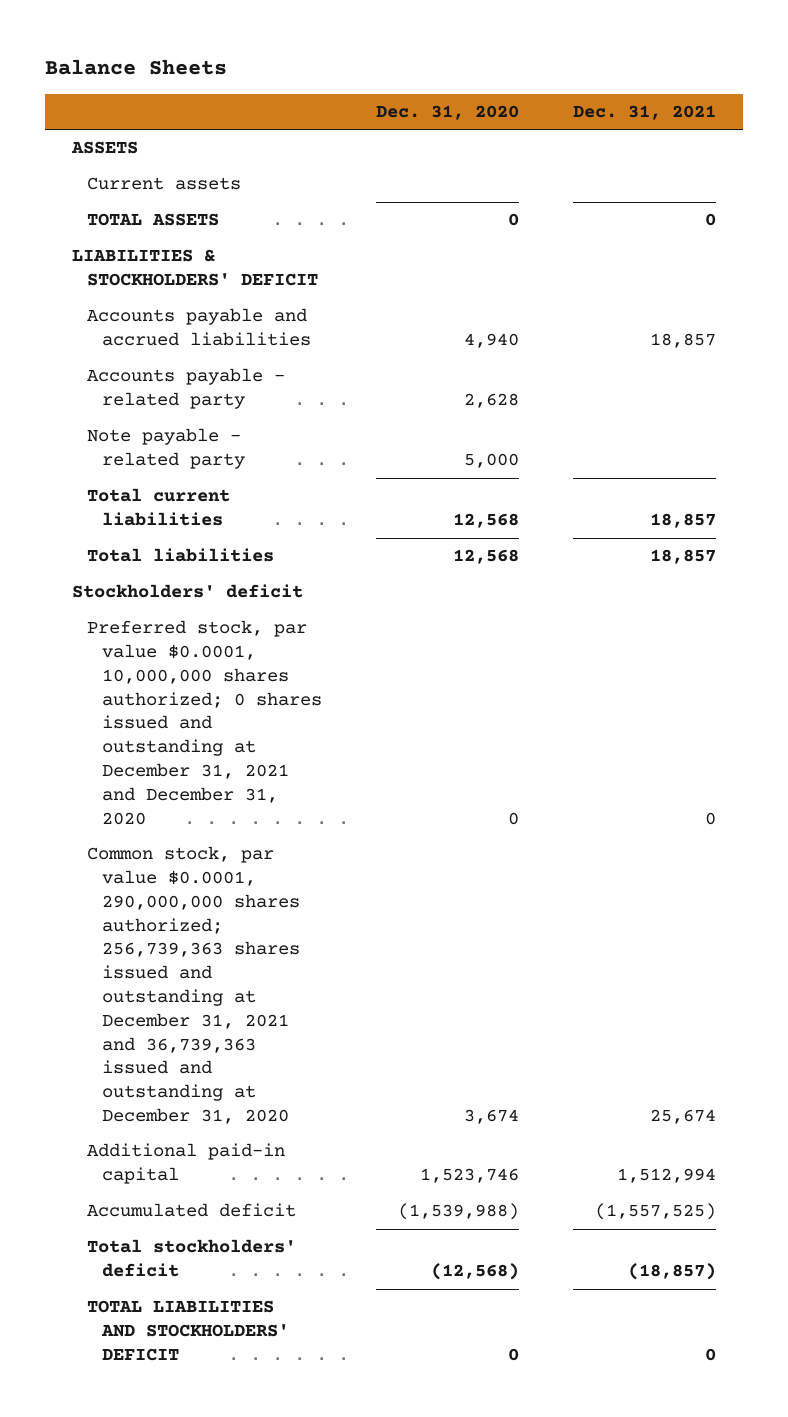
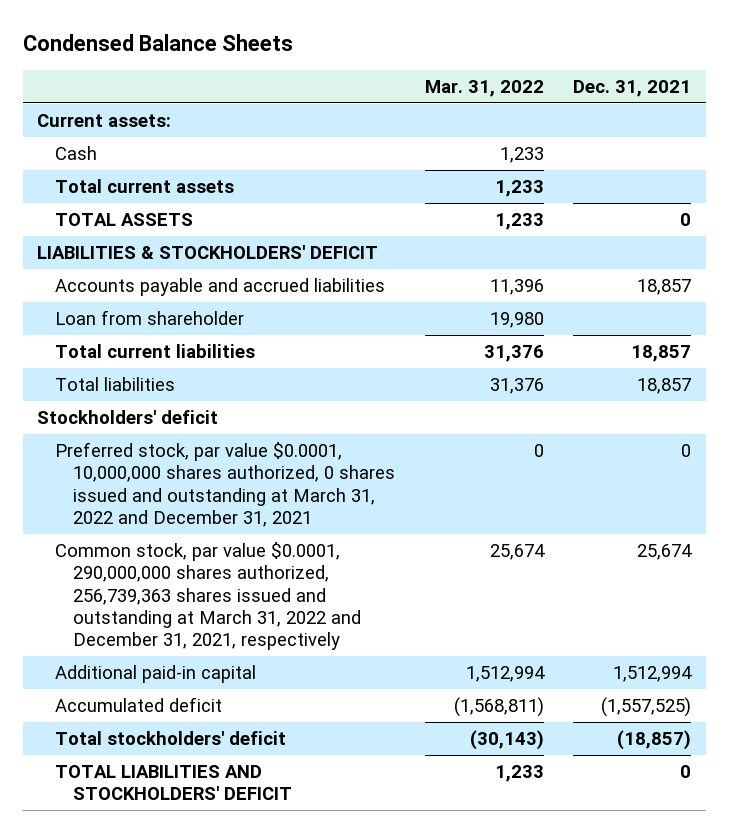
- Balance Sheets
+ Condensed Balance Sheets
- | Dec. 31, 2020 | Dec. 31, 2021
+ | Mar. 31, 2022 | Dec. 31, 2021
- ASSETS
- Current assets
+ Current assets:
+ Cash | 1,233 |
+ Total current assets | 1,233 |
- Accounts payable - related party | 2,628 |
- Note payable - related party | 5,000 |
+ Loan from shareholder | 19,980 |
- Preferred stock, par value $0.0001, 10,000,000 shares authorized; 0 shares issued and outstanding at December 31, 2021 and December 31, 2020 | 0 | 0
- Common stock, par value $0.0001, 290,000,000 shares authorized; 256,739,363 shares issued and outstanding at December 31, 2021 and 36,739,363 issued and outstanding at December 31, 2020 | 3,674 | 25,674
+ Preferred stock, par value $0.0001, 10,000,000 shares authorized, 0 shares issued and outstanding at March 31, 2022 and December 31, 2021 | 0 | 0
+ Common stock, par value $0.0001, 290,000,000 shares authorized, 256,739,363 shares issued and outstanding at March 31, 2022 and December 31, 2021, respectively | 25,674 | 25,674

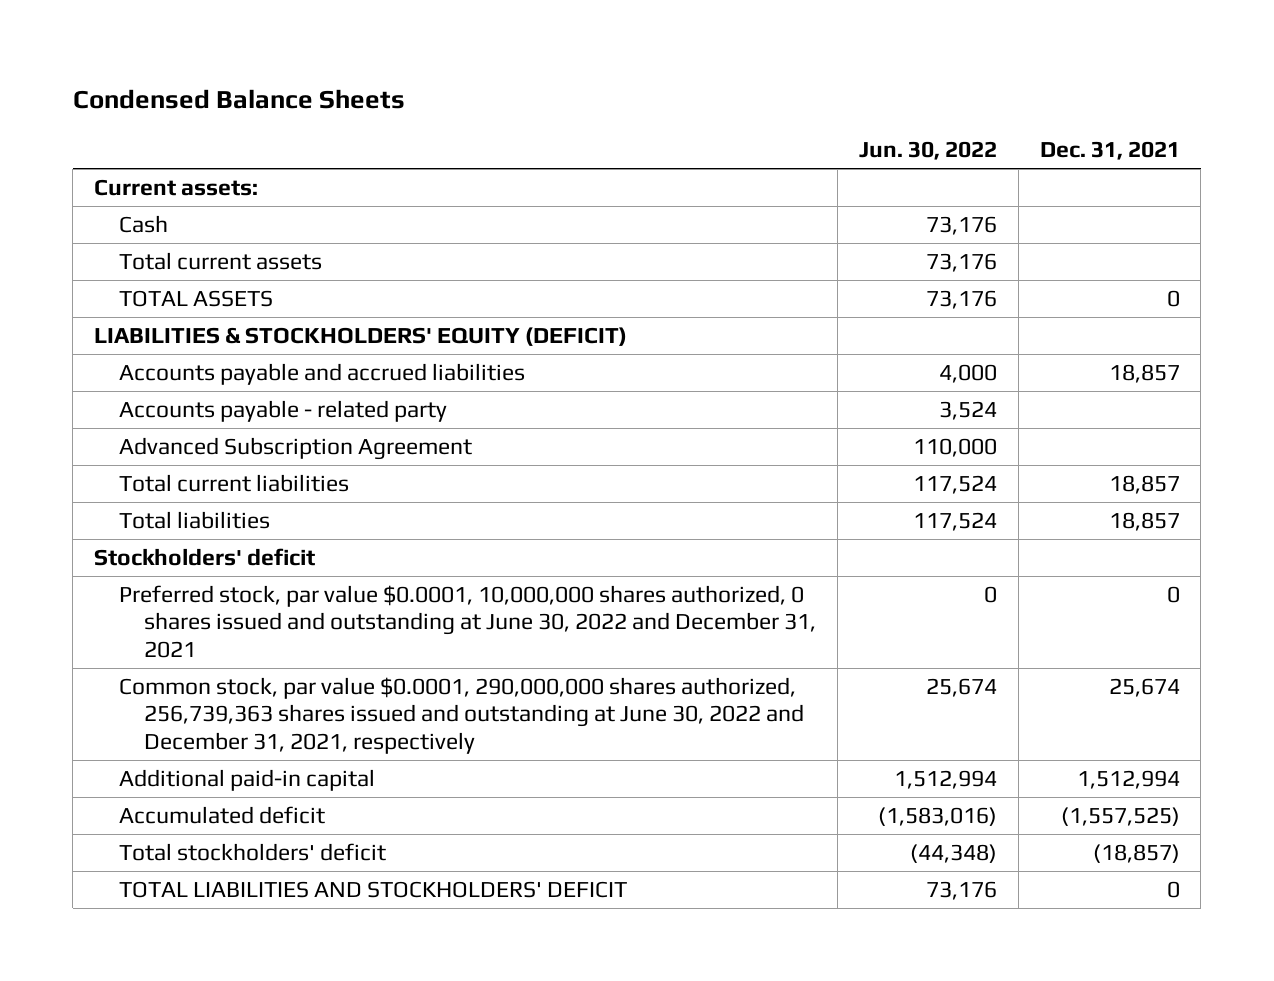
- | Mar. 31, 2022 | Dec. 31, 2021
+ | Jun. 30, 2022 | Dec. 31, 2021
- LIABILITIES & STOCKHOLDERS' DEFICIT
+ LIABILITIES & STOCKHOLDERS' EQUITY (DEFICIT)
- Loan from shareholder | 19,980 |
+ Accounts payable - related party | 3,524 |
+ Advanced Subscription Agreement | 110,000 |
- Preferred stock, par value $0.0001, 10,000,000 shares authorized, 0 shares issued and outstanding at March 31, 2022 and December 31, 2021 | 0 | 0
- Common stock, par value $0.0001, 290,000,000 shares authorized, 256,739,363 shares issued and outstanding at March 31, 2022 and December 31, 2021, respectively | 25,674 | 25,674
+ Preferred stock, par value $0.0001, 10,000,000 shares authorized, 0 shares issued and outstanding at June 30, 2022 and December 31, 2021 | 0 | 0
+ Common stock, par value $0.0001, 290,000,000 shares authorized, 256,739,363 shares issued and outstanding at June 30, 2022 and December 31, 2021, respectively | 25,674 | 25,674

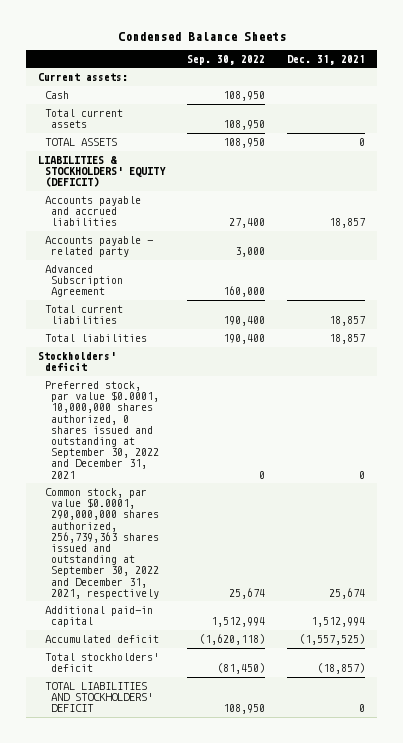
- | Jun. 30, 2022 | Dec. 31, 2021
+ | Sep. 30, 2022 | Dec. 31, 2021
- Preferred stock, par value $0.0001, 10,000,000 shares authorized, 0 shares issued and outstanding at June 30, 2022 and December 31, 2021 | 0 | 0
- Common stock, par value $0.0001, 290,000,000 shares authorized, 256,739,363 shares issued and outstanding at June 30, 2022 and December 31, 2021, respectively | 25,674 | 25,674
+ Preferred stock, par value $0.0001, 10,000,000 shares authorized, 0 shares issued and outstanding at September 30, 2022 and December 31, 2021 | 0 | 0
+ Common stock, par value $0.0001, 290,000,000 shares authorized, 256,739,363 shares issued and outstanding at September 30, 2022 and December 31, 2021, respectively | 25,674 | 25,674

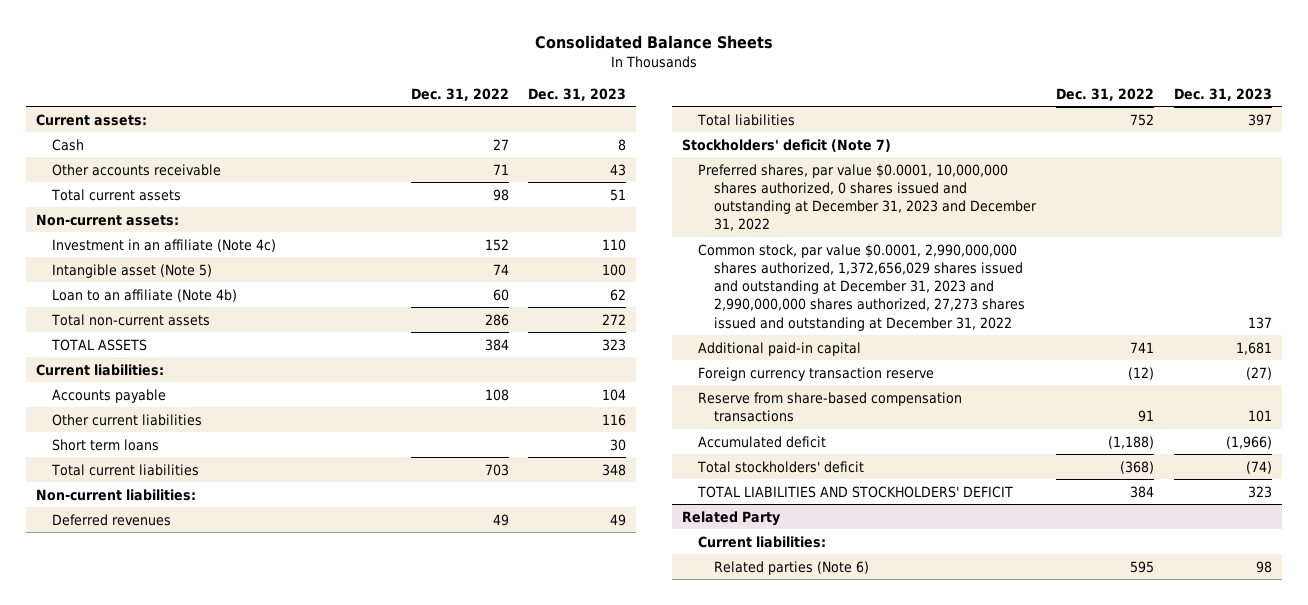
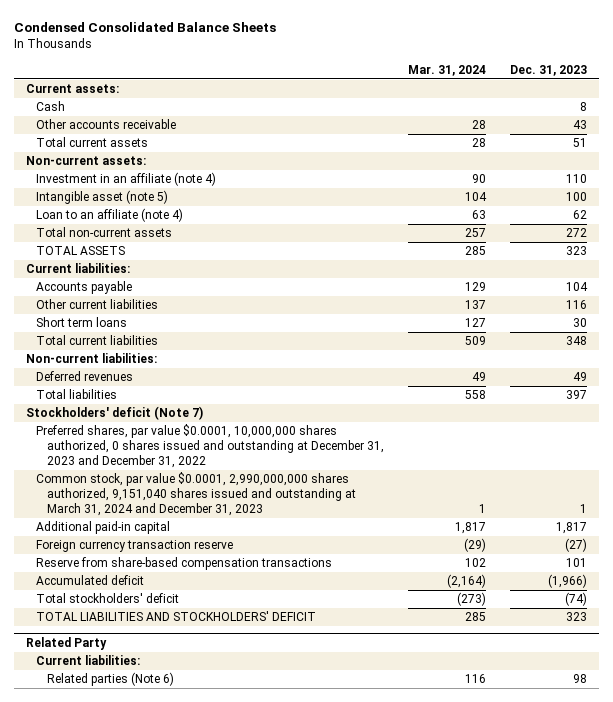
- Consolidated Balance Sheets
+ Condensed Consolidated Balance Sheets
- | Dec. 31, 2022 | Dec. 31, 2023
+ | Mar. 31, 2024 | Dec. 31, 2023
- Investment in an affiliate (Note 4c) | 152 | 110
- Intangible asset (Note 5) | 74 | 100
- Loan to an affiliate (Note 4b) | 60 | 62
+ Investment in an affiliate (note 4) | 90 | 110
+ Intangible asset (note 5) | 104 | 100
+ Loan to an affiliate (note 4) | 63 | 62
- Common stock, par value $0.0001, 2,990,000,000 shares authorized, 1,372,656,029 shares issued and outstanding at December 31, 2023 and 2,990,000,000 shares authorized, 27,273 shares issued and outstanding at December 31, 2022 | | 137
- Additional paid-in capital | 741 | 1,681
+ Common stock, par value $0.0001, 2,990,000,000 shares authorized, 9,151,040 shares issued and outstanding at March 31, 2024 and December 31, 2023 | 1 | 1
+ Additional paid-in capital | 1,817 | 1,817

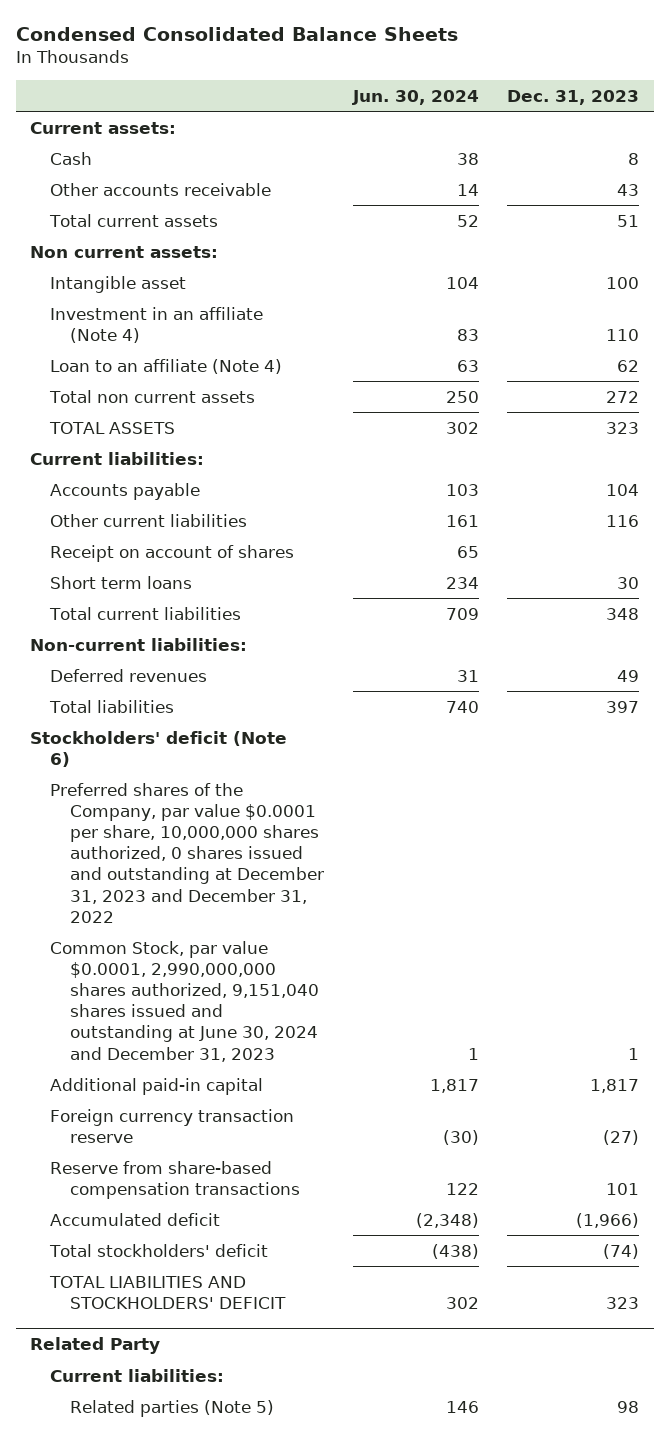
- | Mar. 31, 2024 | Dec. 31, 2023
+ | Jun. 30, 2024 | Dec. 31, 2023
- Non-current assets:
- Investment in an affiliate (note 4) | 90 | 110
- Intangible asset (note 5) | 104 | 100
- Loan to an affiliate (note 4) | 63 | 62
- Total non-current assets | 257 | 272
+ Non current assets:
+ Intangible asset | 104 | 100
+ Investment in an affiliate (Note 4) | 83 | 110
+ Loan to an affiliate (Note 4) | 63 | 62
+ Total non current assets | 250 | 272
+ Receipt on account of shares | 65 |
- Stockholders' deficit (Note 7)
- Preferred shares, par value $0.0001, 10,000,000 shares authorized, 0 shares issued and outstanding at December 31, 2023 and December 31, 2022
- Common stock, par value $0.0001, 2,990,000,000 shares authorized, 9,151,040 shares issued and outstanding at March 31, 2024 and December 31, 2023 | 1 | 1
+ Stockholders' deficit (Note 6)
+ Preferred shares of the Company, par value $0.0001 per share, 10,000,000 shares authorized, 0 shares issued and outstanding at December 31, 2023 and December 31, 2022
+ Common Stock, par value $0.0001, 2,990,000,000 shares authorized, 9,151,040 shares issued and outstanding at June 30, 2024 and December 31, 2023 | 1 | 1
@ Related Party
- Related parties (Note 6) | 116 | 98
+ Related parties (Note 5) | 146 | 98

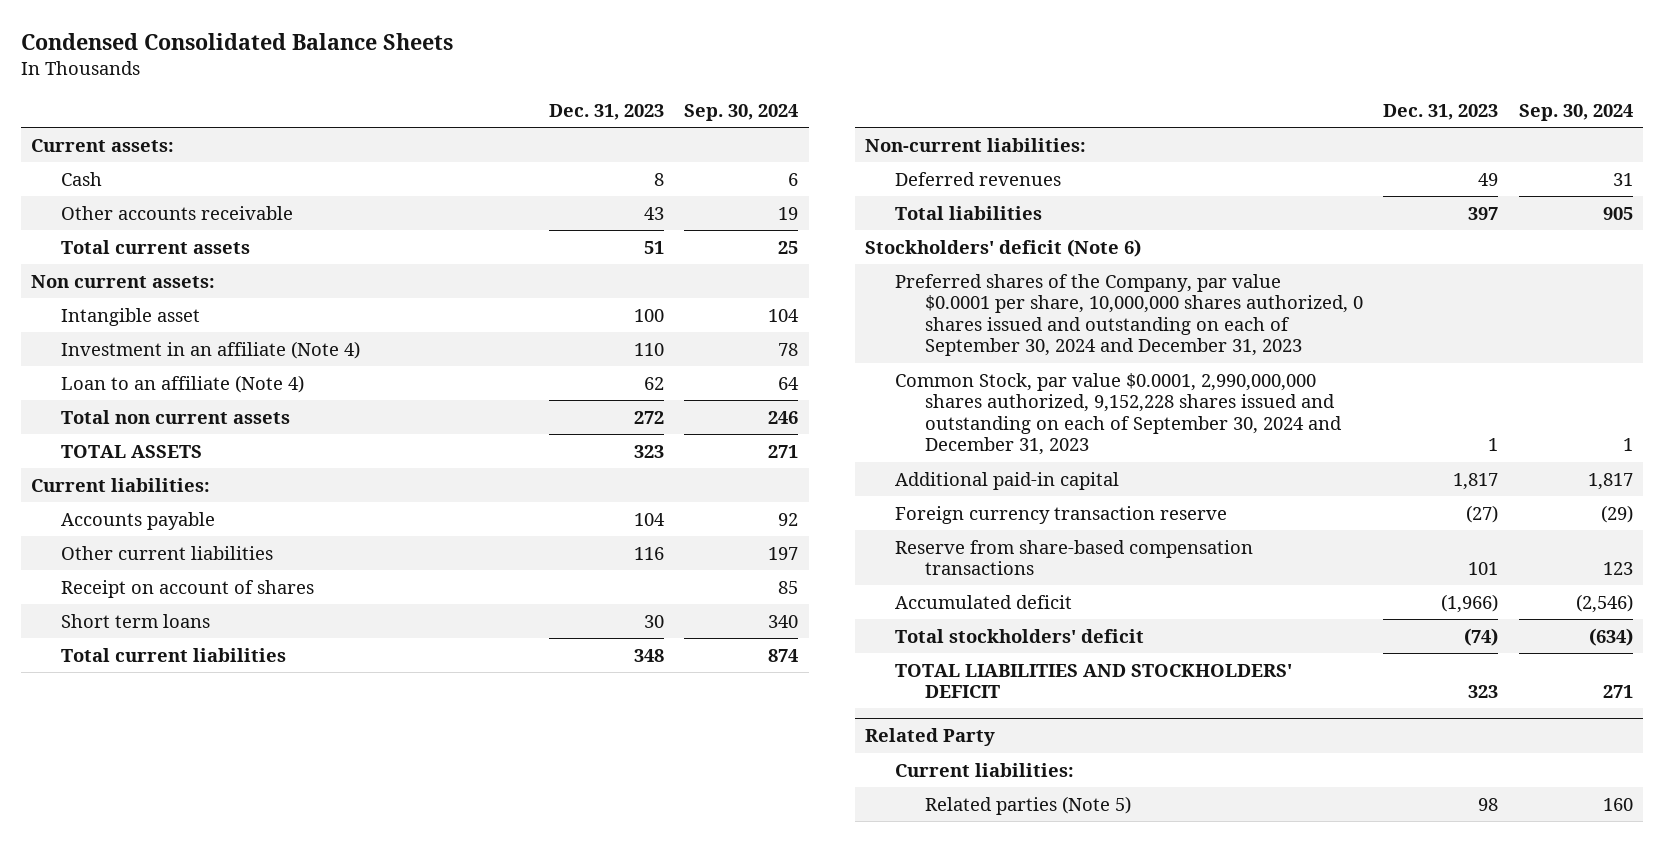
- | Jun. 30, 2024 | Dec. 31, 2023
+ | Dec. 31, 2023 | Sep. 30, 2024
- Preferred shares of the Company, par value $0.0001 per share, 10,000,000 shares authorized, 0 shares issued and outstanding at December 31, 2023 and December 31, 2022
- Common Stock, par value $0.0001, 2,990,000,000 shares authorized, 9,151,040 shares issued and outstanding at June 30, 2024 and December 31, 2023 | 1 | 1
+ Preferred shares of the Company, par value $0.0001 per share, 10,000,000 shares authorized, 0 shares issued and outstanding on each of September 30, 2024 and December 31, 2023
+ Common Stock, par value $0.0001, 2,990,000,000 shares authorized, 9,152,228 shares issued and outstanding on each of September 30, 2024 and December 31, 2023 | 1 | 1

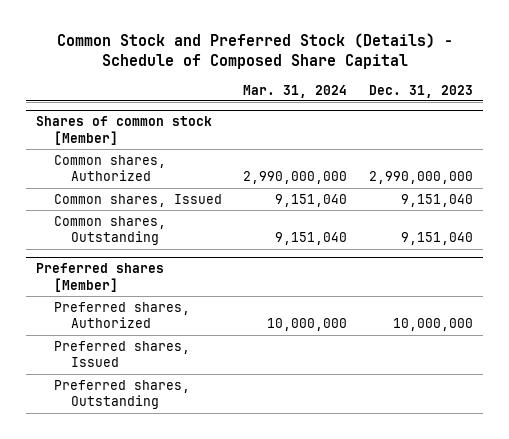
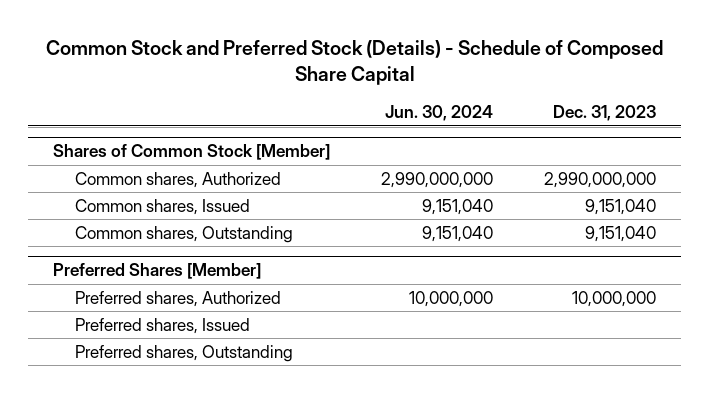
- | Mar. 31, 2024 | Dec. 31, 2023
+ | Jun. 30, 2024 | Dec. 31, 2023
- Shares of common stock [Member]
+ Shares of Common Stock [Member]
- Preferred shares [Member]
+ Preferred Shares [Member]

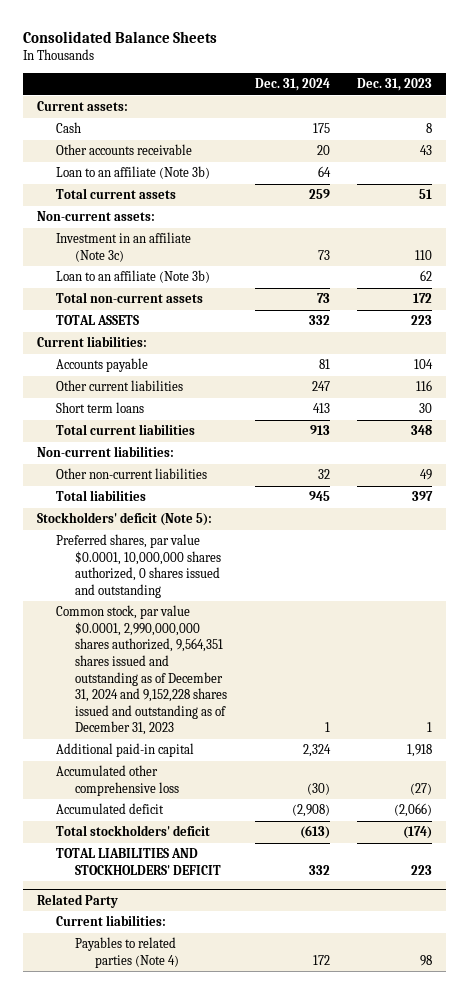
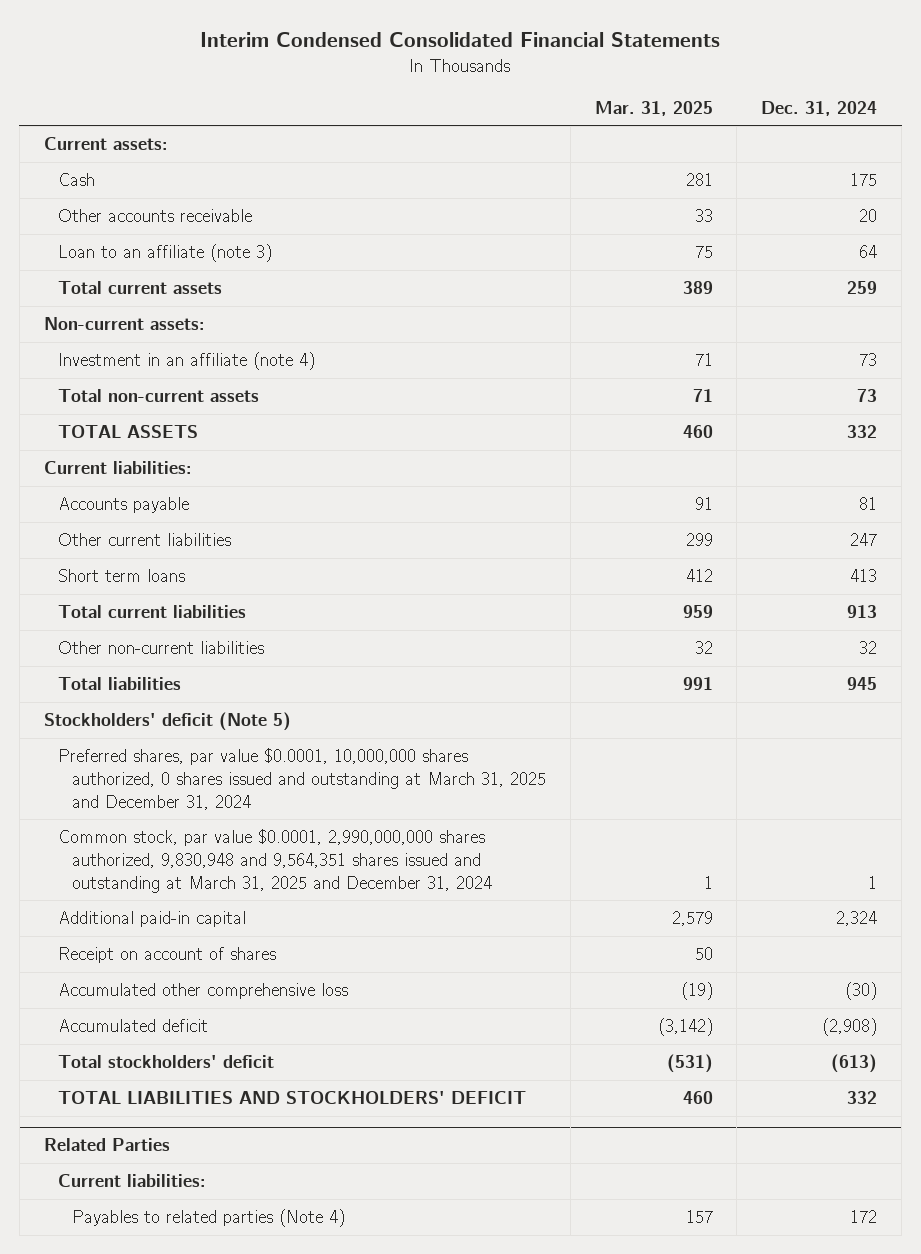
- Consolidated Balance Sheets
+ Interim Condensed Consolidated Financial Statements
- | Dec. 31, 2024 | Dec. 31, 2023
+ | Mar. 31, 2025 | Dec. 31, 2024
- Loan to an affiliate (Note 3b) | 64 |
+ Loan to an affiliate (note 3) | 75 | 64
- Investment in an affiliate (Note 3c) | 73 | 110
- Loan to an affiliate (Note 3b) | | 62
+ Investment in an affiliate (note 4) | 71 | 73
- Non-current liabilities:
- Stockholders' deficit (Note 5):
- Preferred shares, par value $0.0001, 10,000,000 shares authorized, 0 shares issued and outstanding
- Common stock, par value $0.0001, 2,990,000,000 shares authorized, 9,564,351 shares issued and outstanding as of December 31, 2024 and 9,152,228 shares issued and outstanding as of December 31, 2023 | 1 | 1
+ Stockholders' deficit (Note 5)
+ Preferred shares, par value $0.0001, 10,000,000 shares authorized, 0 shares issued and outstanding at March 31, 2025 and December 31, 2024
+ Common stock, par value $0.0001, 2,990,000,000 shares authorized, 9,830,948 and 9,564,351 shares issued and outstanding at March 31, 2025 and December 31, 2024 | 1 | 1
+ Receipt on account of shares | 50 |
- Related Party
+ Related Parties

